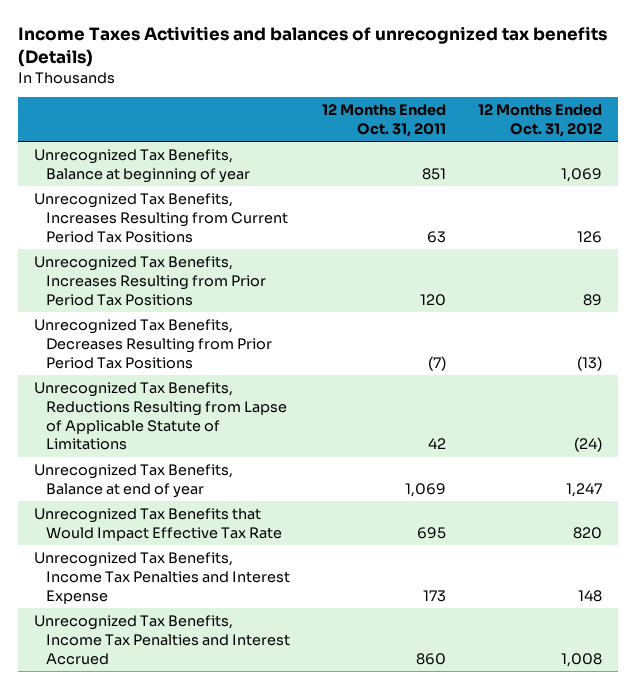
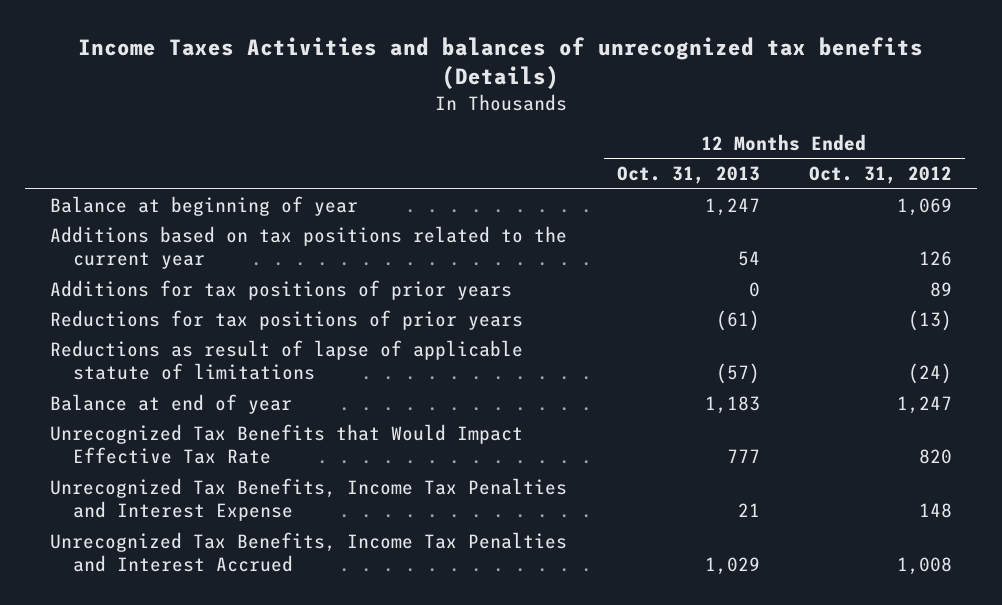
- | 12 Months Ended Oct. 31, 2011 | 12 Months Ended Oct. 31, 2012
+ | 12 Months Ended Oct. 31, 2013 | 12 Months Ended Oct. 31, 2012
- Unrecognized Tax Benefits, Balance at beginning of year | 851 | 1,069
- Unrecognized Tax Benefits, Increases Resulting from Current Period Tax Positions | 63 | 126
- Unrecognized Tax Benefits, Increases Resulting from Prior Period Tax Positions | 120 | 89
- Unrecognized Tax Benefits, Decreases Resulting from Prior Period Tax Positions | (7) | (13)
- Unrecognized Tax Benefits, Reductions Resulting from Lapse of Applicable Statute of Limitations | 42 | (24)
- Unrecognized Tax Benefits, Balance at end of year | 1,069 | 1,247
+ Balance at beginning of year | 1,247 | 1,069
+ Additions based on tax positions related to the current year | 54 | 126
+ Additions for tax positions of prior years | 0 | 89
+ Reductions for tax positions of prior years | (61) | (13)
+ Reductions as result of lapse of applicable statute of limitations | (57) | (24)
+ Balance at end of year | 1,183 | 1,247

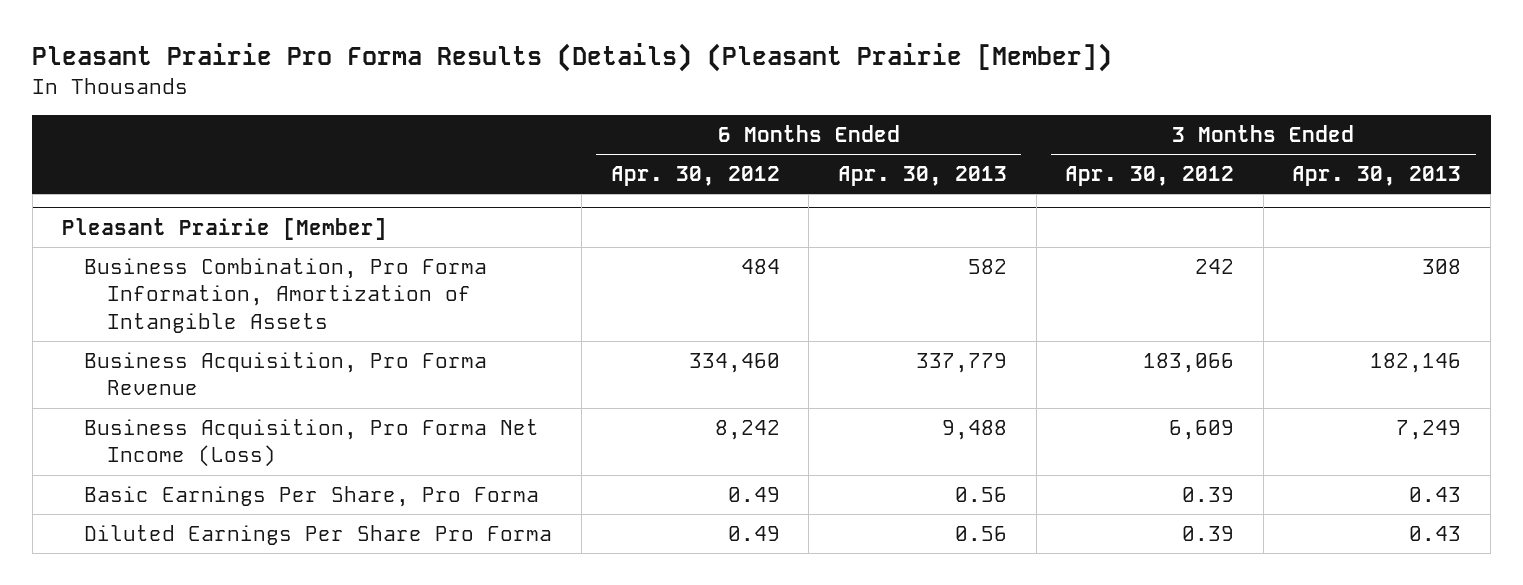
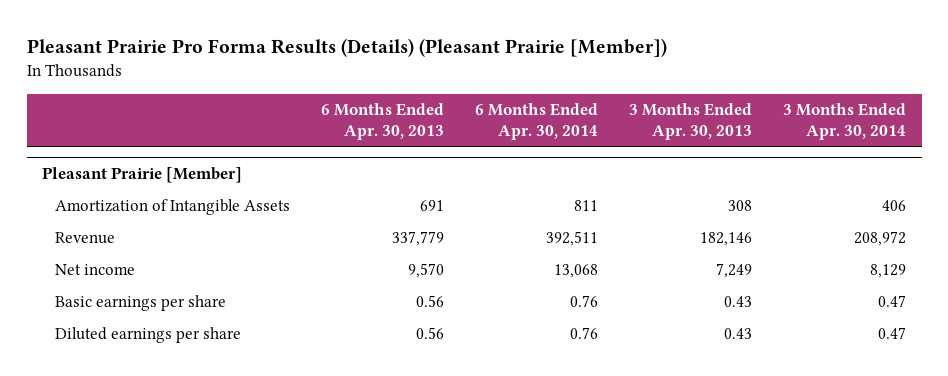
- | 6 Months Ended Apr. 30, 2012 | 6 Months Ended Apr. 30, 2013 | 3 Months Ended Apr. 30, 2012 | 3 Months Ended Apr. 30, 2013
+ | 6 Months Ended Apr. 30, 2013 | 6 Months Ended Apr. 30, 2014 | 3 Months Ended Apr. 30, 2013 | 3 Months Ended Apr. 30, 2014
@ Pleasant Prairie [Member]
- Business Combination, Pro Forma Information, Amortization of Intangible Assets | 484 | 582 | 242 | 308
- Business Acquisition, Pro Forma Revenue | 334,460 | 337,779 | 183,066 | 182,146
- Business Acquisition, Pro Forma Net Income (Loss) | 8,242 | 9,488 | 6,609 | 7,249
- Basic Earnings Per Share, Pro Forma | 0.49 | 0.56 | 0.39 | 0.43
- Diluted Earnings Per Share Pro Forma | 0.49 | 0.56 | 0.39 | 0.43
+ Amortization of Intangible Assets | 691 | 811 | 308 | 406
+ Revenue | 337,779 | 392,511 | 182,146 | 208,972
+ Net income | 9,570 | 13,068 | 7,249 | 8,129
+ Basic earnings per share | 0.56 | 0.76 | 0.43 | 0.47
+ Diluted earnings per share | 0.56 | 0.76 | 0.43 | 0.47

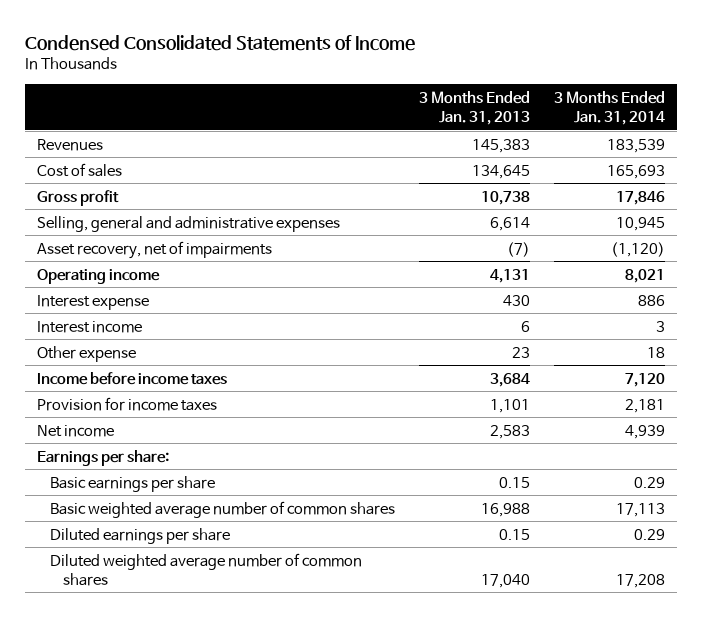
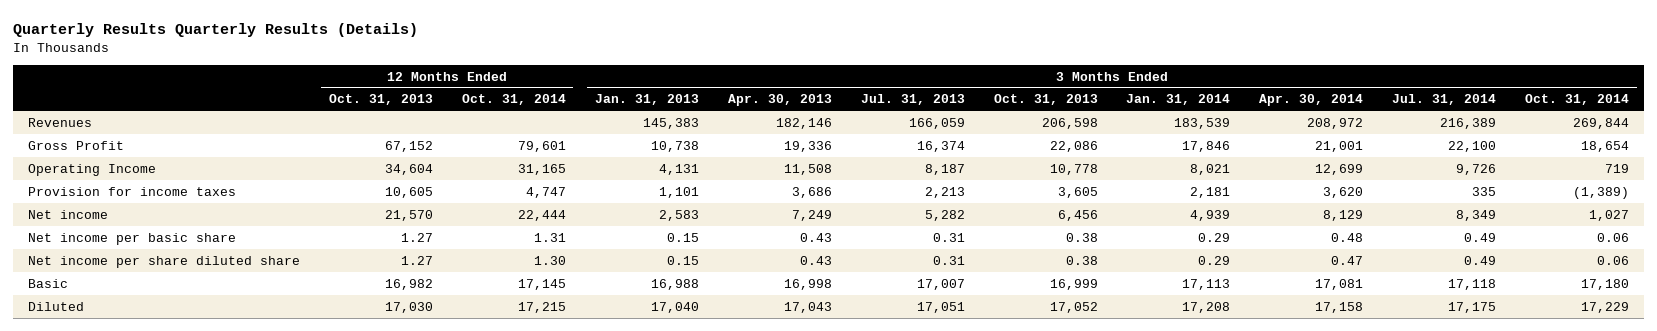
- Condensed Consolidated Statements of Income
+ Quarterly Results Quarterly Results (Details)
- | 3 Months Ended Jan. 31, 2013 | 3 Months Ended Jan. 31, 2014
+ | 12 Months Ended Oct. 31, 2013 | 12 Months Ended Oct. 31, 2014 | 3 Months Ended Jan. 31, 2013 | 3 Months Ended Apr. 30, 2013 | 3 Months Ended Jul. 31, 2013 | 3 Months Ended Oct. 31, 2013 | 3 Months Ended Jan. 31, 2014 | 3 Months Ended Apr. 30, 2014 | 3 Months Ended Jul. 31, 2014 | 3 Months Ended Oct. 31, 2014
- Cost of sales | 134,645 | 165,693
- Gross profit | 10,738 | 17,846
- Selling, general and administrative expenses | 6,614 | 10,945
- Asset recovery, net of impairments | (7) | (1,120)
- Operating income | 4,131 | 8,021
- Interest expense | 430 | 886
- Interest income | 6 | 3
- Other expense | 23 | 18
- Income before income taxes | 3,684 | 7,120
+ Gross Profit | 67,152 | 79,601 | 10,738 | 19,336 | 16,374 | 22,086 | 17,846 | 21,001 | 22,100 | 18,654
+ Operating Income | 34,604 | 31,165 | 4,131 | 11,508 | 8,187 | 10,778 | 8,021 | 12,699 | 9,726 | 719
- Earnings per share:
- Basic earnings per share | 0.15 | 0.29
- Basic weighted average number of common shares | 16,988 | 17,113
- Diluted earnings per share | 0.15 | 0.29
- Diluted weighted average number of common shares | 17,040 | 17,208
+ Net income per basic share | 1.27 | 1.31 | 0.15 | 0.43 | 0.31 | 0.38 | 0.29 | 0.48 | 0.49 | 0.06
+ Net income per share diluted share | 1.27 | 1.30 | 0.15 | 0.43 | 0.31 | 0.38 | 0.29 | 0.47 | 0.49 | 0.06
+ Basic | 16,982 | 17,145 | 16,988 | 16,998 | 17,007 | 16,999 | 17,113 | 17,081 | 17,118 | 17,180
+ Diluted | 17,030 | 17,215 | 17,040 | 17,043 | 17,051 | 17,052 | 17,208 | 17,158 | 17,175 | 17,229

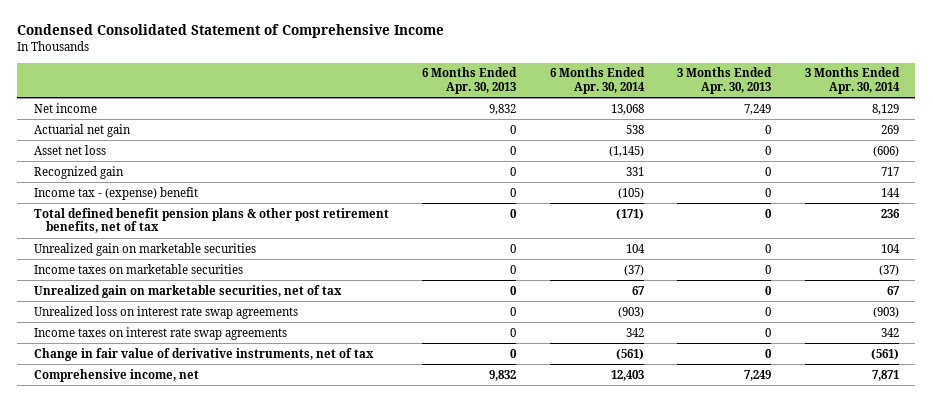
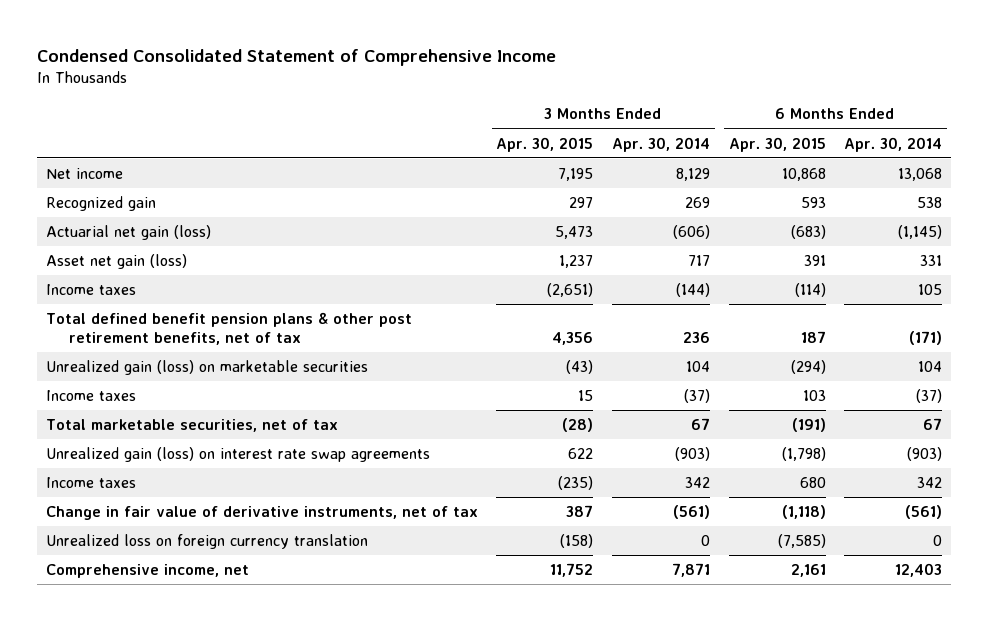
- | 6 Months Ended Apr. 30, 2013 | 6 Months Ended Apr. 30, 2014 | 3 Months Ended Apr. 30, 2013 | 3 Months Ended Apr. 30, 2014
+ | 3 Months Ended Apr. 30, 2015 | 3 Months Ended Apr. 30, 2014 | 6 Months Ended Apr. 30, 2015 | 6 Months Ended Apr. 30, 2014
- Actuarial net gain | 0 | 538 | 0 | 269
- Asset net loss | 0 | (1,145) | 0 | (606)
- Recognized gain | 0 | 331 | 0 | 717
- Income tax - (expense) benefit | 0 | (105) | 0 | 144
+ Recognized gain | 297 | 269 | 593 | 538
+ Actuarial net gain (loss) | 5,473 | (606) | (683) | (1,145)
+ Asset net gain (loss) | 1,237 | 717 | 391 | 331
+ Income taxes | (2,651) | (144) | (114) | 105
- Unrealized gain on marketable securities | 0 | 104 | 0 | 104
- Income taxes on marketable securities | 0 | (37) | 0 | (37)
- Unrealized gain on marketable securities, net of tax | 0 | 67 | 0 | 67
- Unrealized loss on interest rate swap agreements | 0 | (903) | 0 | (903)
- Income taxes on interest rate swap agreements | 0 | 342 | 0 | 342
+ Unrealized gain (loss) on marketable securities | (43) | 104 | (294) | 104
+ Income taxes | 15 | (37) | 103 | (37)
+ Total marketable securities, net of tax | (28) | 67 | (191) | 67
+ Unrealized gain (loss) on interest rate swap agreements | 622 | (903) | (1,798) | (903)
+ Income taxes | (235) | 342 | 680 | 342
+ Unrealized loss on foreign currency translation | (158) | 0 | (7,585) | 0

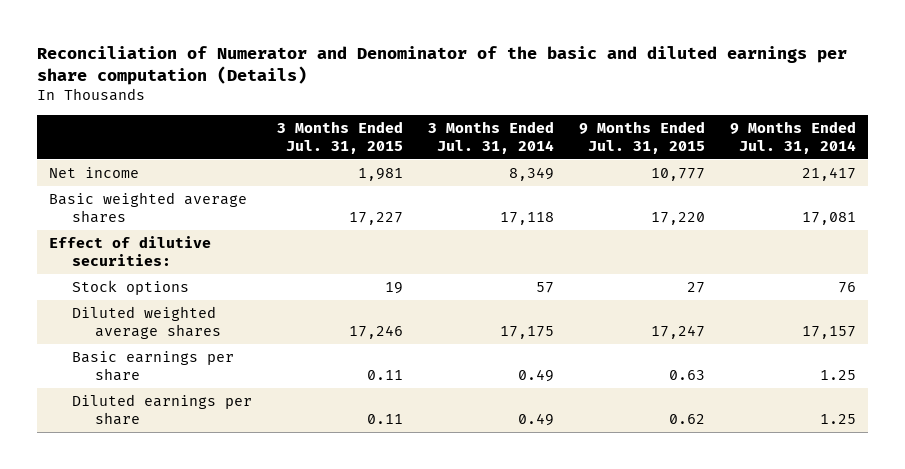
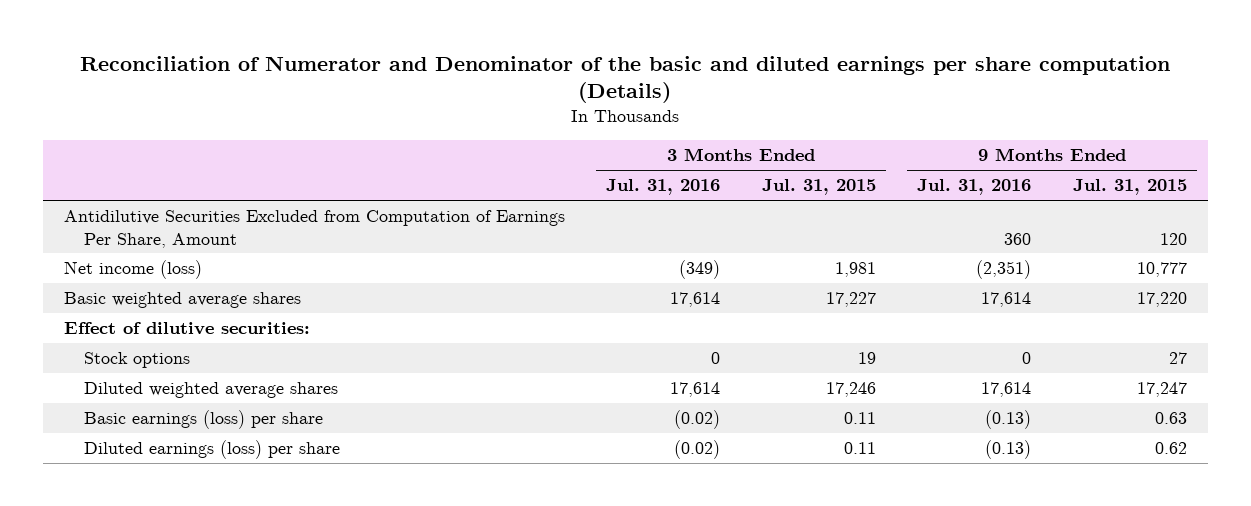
- | 3 Months Ended Jul. 31, 2015 | 3 Months Ended Jul. 31, 2014 | 9 Months Ended Jul. 31, 2015 | 9 Months Ended Jul. 31, 2014
+ | 3 Months Ended Jul. 31, 2016 | 3 Months Ended Jul. 31, 2015 | 9 Months Ended Jul. 31, 2016 | 9 Months Ended Jul. 31, 2015
- Net income | 1,981 | 8,349 | 10,777 | 21,417
+ Antidilutive Securities Excluded from Computation of Earnings Per Share, Amount | | | 360 | 120
+ Net income (loss) | (349) | 1,981 | (2,351) | 10,777
- Basic earnings per share | 0.11 | 0.49 | 0.63 | 1.25
- Diluted earnings per share | 0.11 | 0.49 | 0.62 | 1.25
+ Basic earnings (loss) per share | (0.02) | 0.11 | (0.13) | 0.63
+ Diluted earnings (loss) per share | (0.02) | 0.11 | (0.13) | 0.62

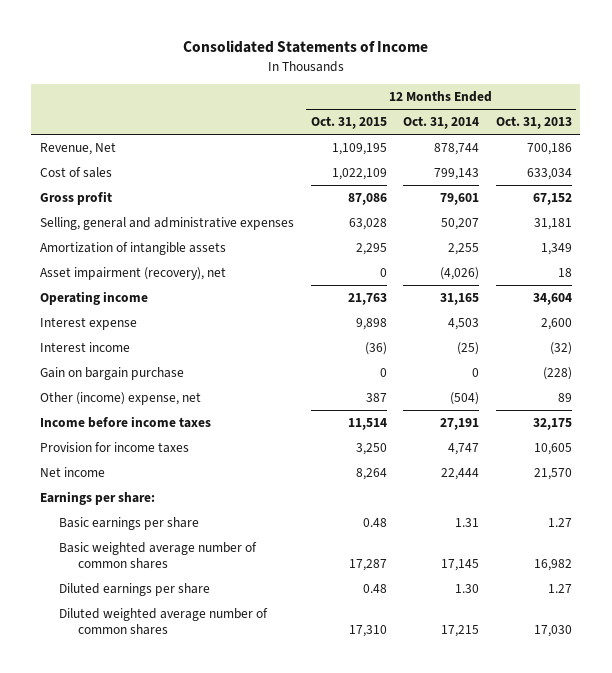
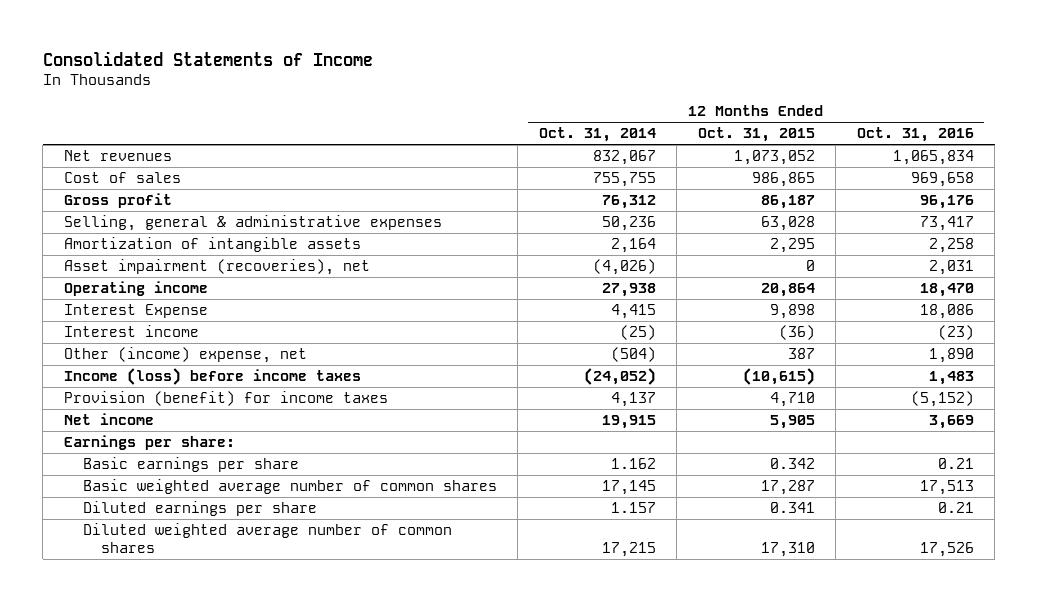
- | 12 Months Ended Oct. 31, 2015 | 12 Months Ended Oct. 31, 2014 | 12 Months Ended Oct. 31, 2013
+ | 12 Months Ended Oct. 31, 2014 | 12 Months Ended Oct. 31, 2015 | 12 Months Ended Oct. 31, 2016
- Revenue, Net | 1,109,195 | 878,744 | 700,186
- Cost of sales | 1,022,109 | 799,143 | 633,034
- Gross profit | 87,086 | 79,601 | 67,152
- Selling, general and administrative expenses | 63,028 | 50,207 | 31,181
- Amortization of intangible assets | 2,295 | 2,255 | 1,349
- Asset impairment (recovery), net | 0 | (4,026) | 18
- Operating income | 21,763 | 31,165 | 34,604
- Interest expense | 9,898 | 4,503 | 2,600
+ Net revenues | 832,067 | 1,073,052 | 1,065,834
+ Cost of sales | 755,755 | 986,865 | 969,658
+ Gross profit | 76,312 | 86,187 | 96,176
+ Selling, general & administrative expenses | 50,236 | 63,028 | 73,417
+ Amortization of intangible assets | 2,164 | 2,295 | 2,258
+ Asset impairment (recoveries), net | (4,026) | 0 | 2,031
+ Operating income | 27,938 | 20,864 | 18,470
+ Interest Expense | 4,415 | 9,898 | 18,086
- Gain on bargain purchase | 0 | 0 | (228)
- Income before income taxes | 11,514 | 27,191 | 32,175
- Provision for income taxes | 3,250 | 4,747 | 10,605
- Net income | 8,264 | 22,444 | 21,570
+ Income (loss) before income taxes | (24,052) | (10,615) | 1,483
+ Provision (benefit) for income taxes | 4,137 | 4,710 | (5,152)
+ Net income | 19,915 | 5,905 | 3,669
- Basic earnings per share | 0.48 | 1.31 | 1.27
+ Basic earnings per share | 1.162 | 0.342 | 0.21
- Diluted earnings per share | 0.48 | 1.30 | 1.27
+ Diluted earnings per share | 1.157 | 0.341 | 0.21

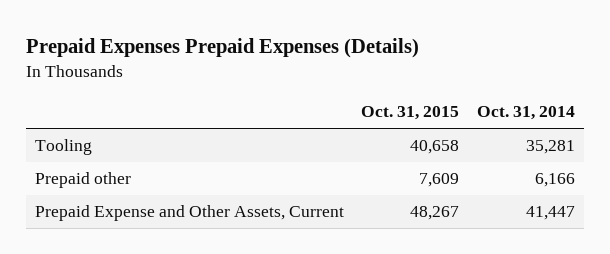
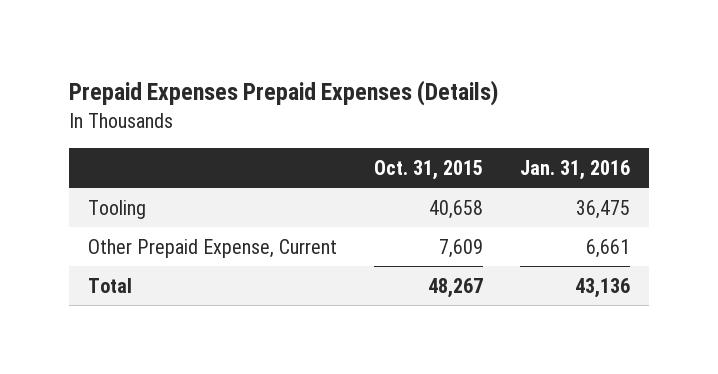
- | Oct. 31, 2015 | Oct. 31, 2014
+ | Oct. 31, 2015 | Jan. 31, 2016
- Prepaid other | 7,609 | 6,166
- Prepaid Expense and Other Assets, Current | 48,267 | 41,447
+ Other Prepaid Expense, Current | 7,609 | 6,661
+ Total | 48,267 | 43,136

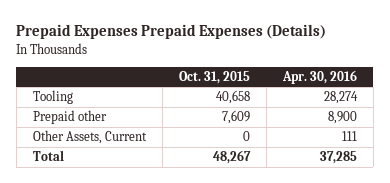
- | Oct. 31, 2015 | Jan. 31, 2016
+ | Oct. 31, 2015 | Apr. 30, 2016
- Other Prepaid Expense, Current | 7,609 | 6,661
+ Prepaid other | 7,609 | 8,900
+ Other Assets, Current | 0 | 111

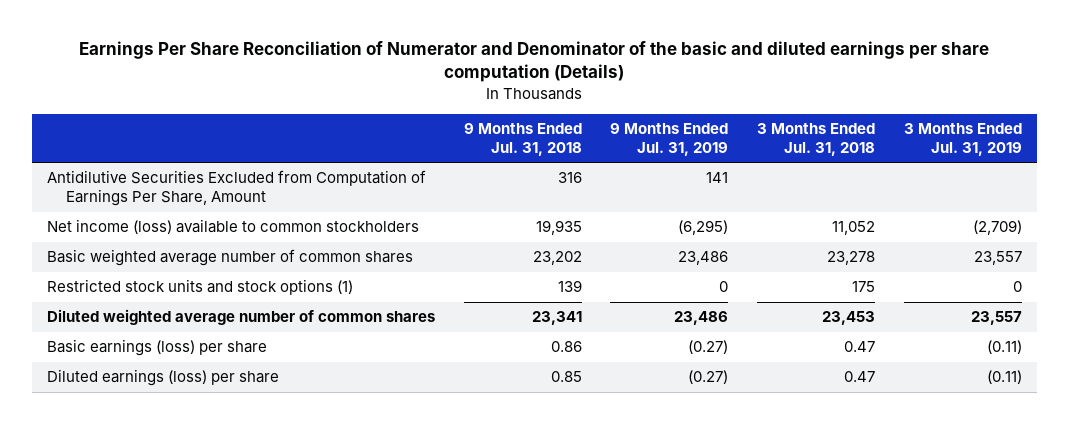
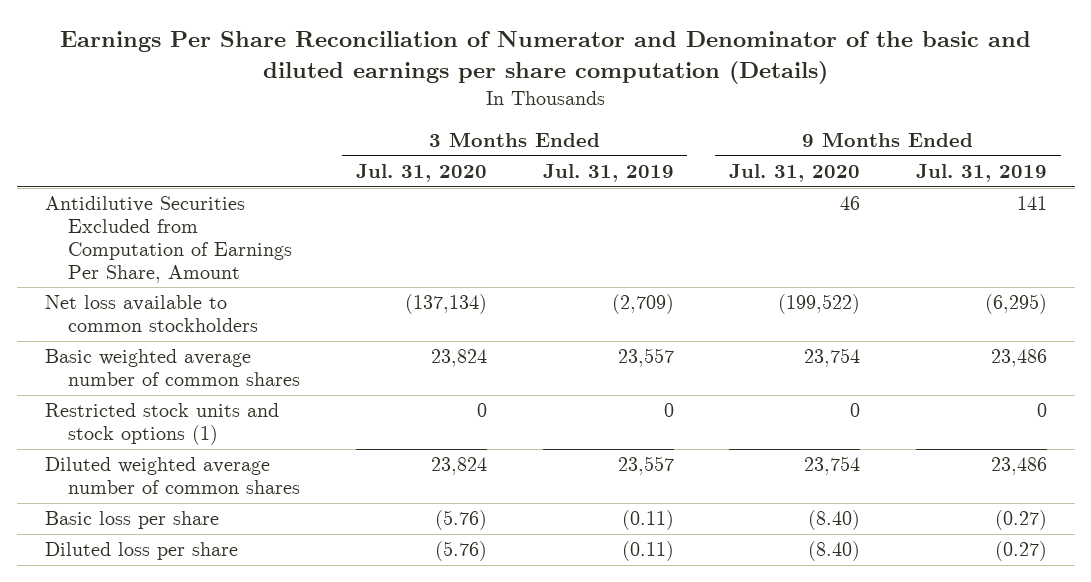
- | 9 Months Ended Jul. 31, 2018 | 9 Months Ended Jul. 31, 2019 | 3 Months Ended Jul. 31, 2018 | 3 Months Ended Jul. 31, 2019
+ | 3 Months Ended Jul. 31, 2020 | 3 Months Ended Jul. 31, 2019 | 9 Months Ended Jul. 31, 2020 | 9 Months Ended Jul. 31, 2019
- Net income (loss) available to common stockholders | 19,935 | (6,295) | 11,052 | (2,709)
+ Net loss available to common stockholders | (137,134) | (2,709) | (199,522) | (6,295)
- Basic earnings (loss) per share | 0.86 | (0.27) | 0.47 | (0.11)
- Diluted earnings (loss) per share | 0.85 | (0.27) | 0.47 | (0.11)
+ Basic loss per share | (5.76) | (0.11) | (8.40) | (0.27)
+ Diluted loss per share | (5.76) | (0.11) | (8.40) | (0.27)

